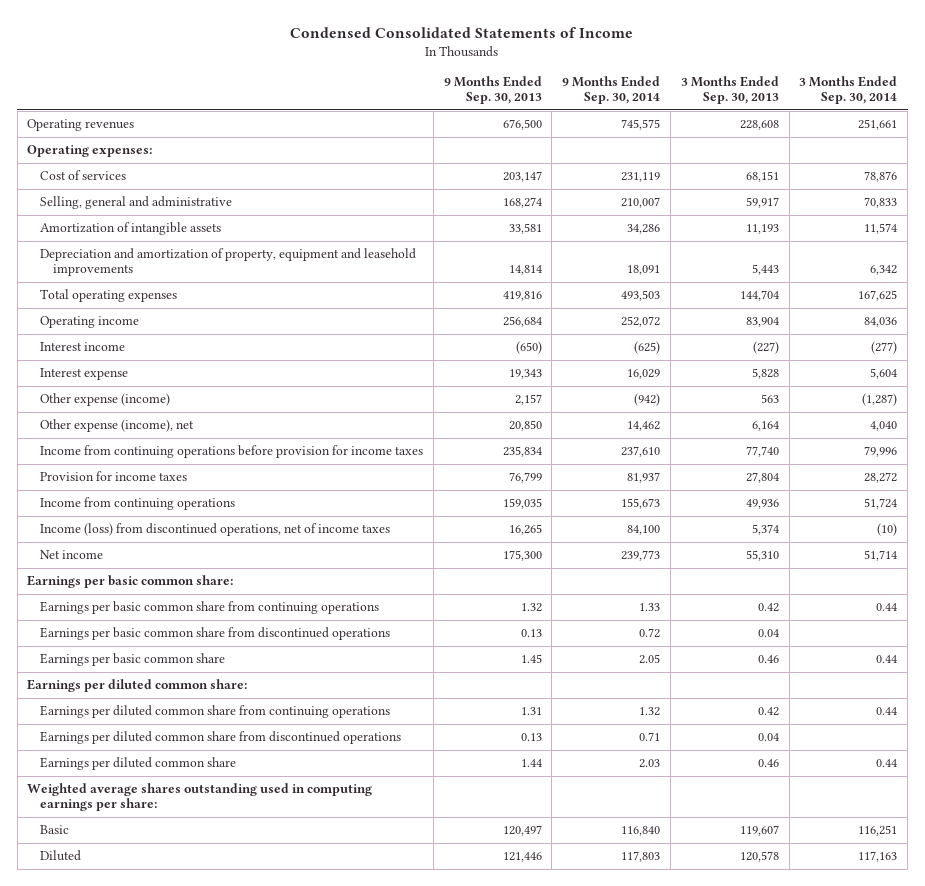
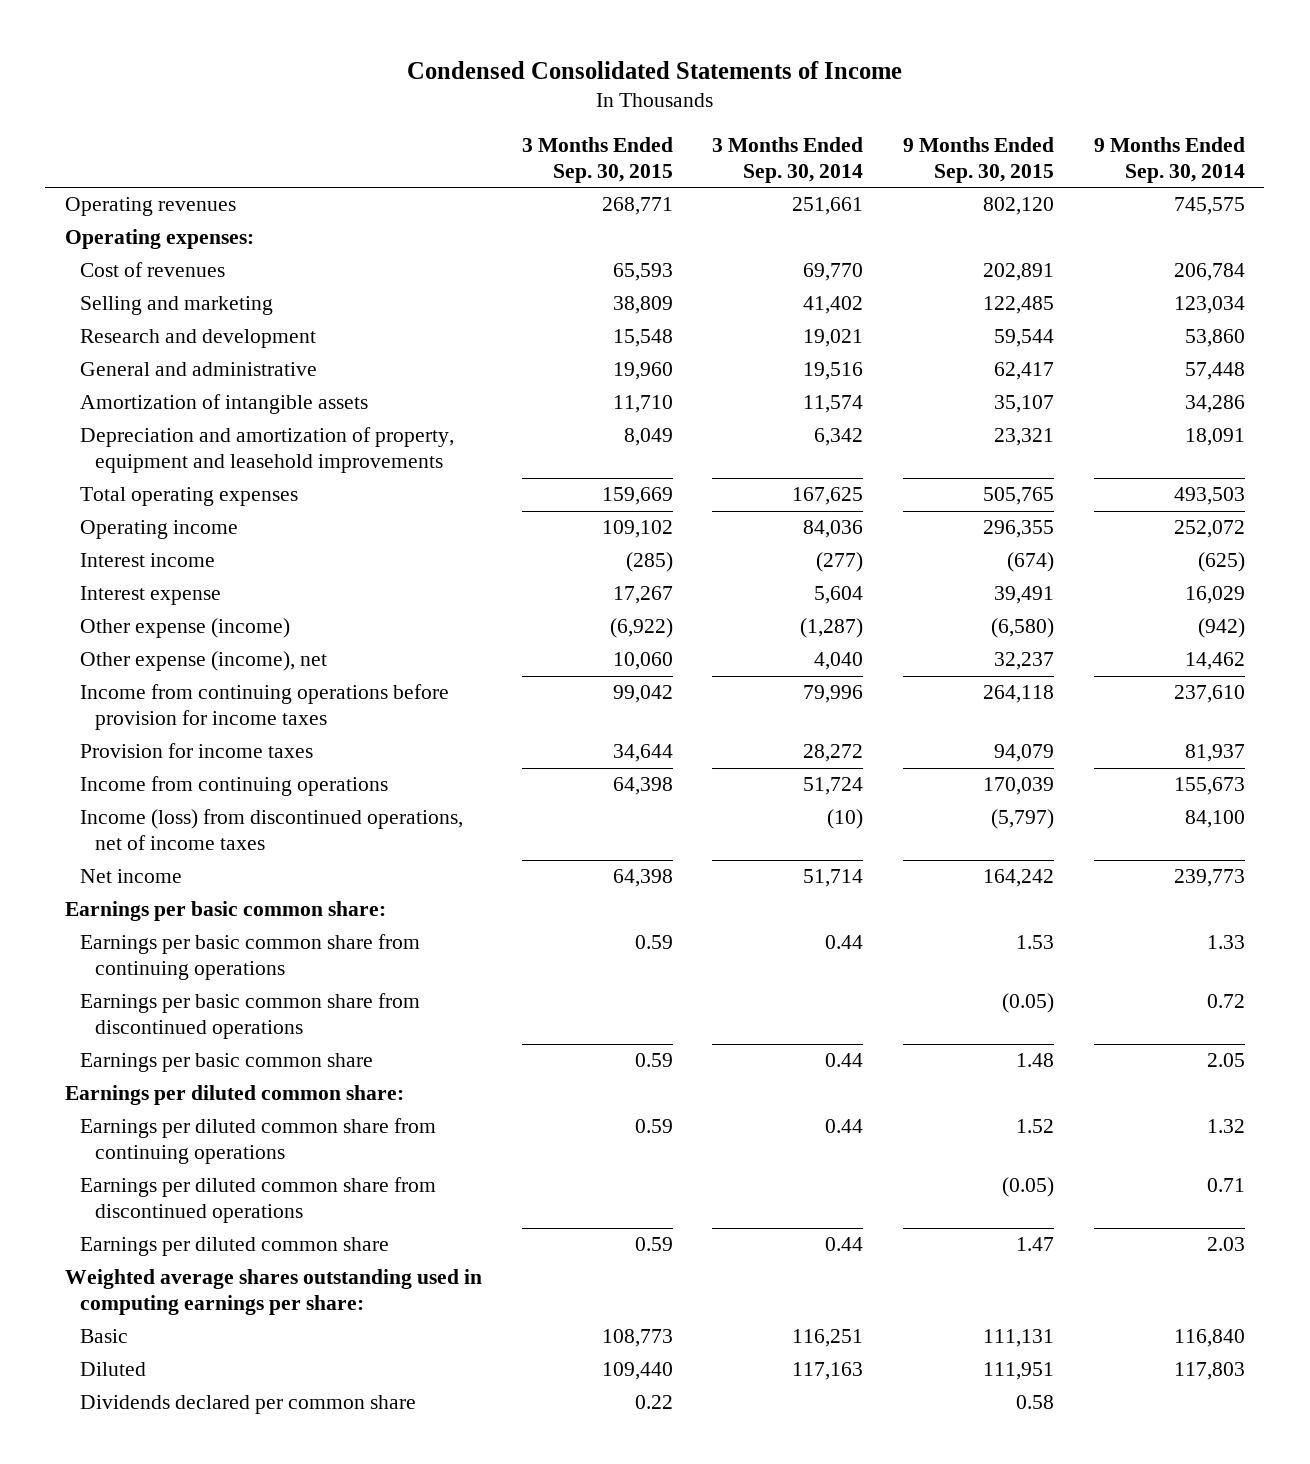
- | 9 Months Ended Sep. 30, 2013 | 9 Months Ended Sep. 30, 2014 | 3 Months Ended Sep. 30, 2013 | 3 Months Ended Sep. 30, 2014
+ | 3 Months Ended Sep. 30, 2015 | 3 Months Ended Sep. 30, 2014 | 9 Months Ended Sep. 30, 2015 | 9 Months Ended Sep. 30, 2014
- Cost of services | 203,147 | 231,119 | 68,151 | 78,876
- Selling, general and administrative | 168,274 | 210,007 | 59,917 | 70,833
+ Cost of revenues | 65,593 | 69,770 | 202,891 | 206,784
+ Selling and marketing | 38,809 | 41,402 | 122,485 | 123,034
+ Research and development | 15,548 | 19,021 | 59,544 | 53,860
+ General and administrative | 19,960 | 19,516 | 62,417 | 57,448
+ Dividends declared per common share | 0.22 | | 0.58 |

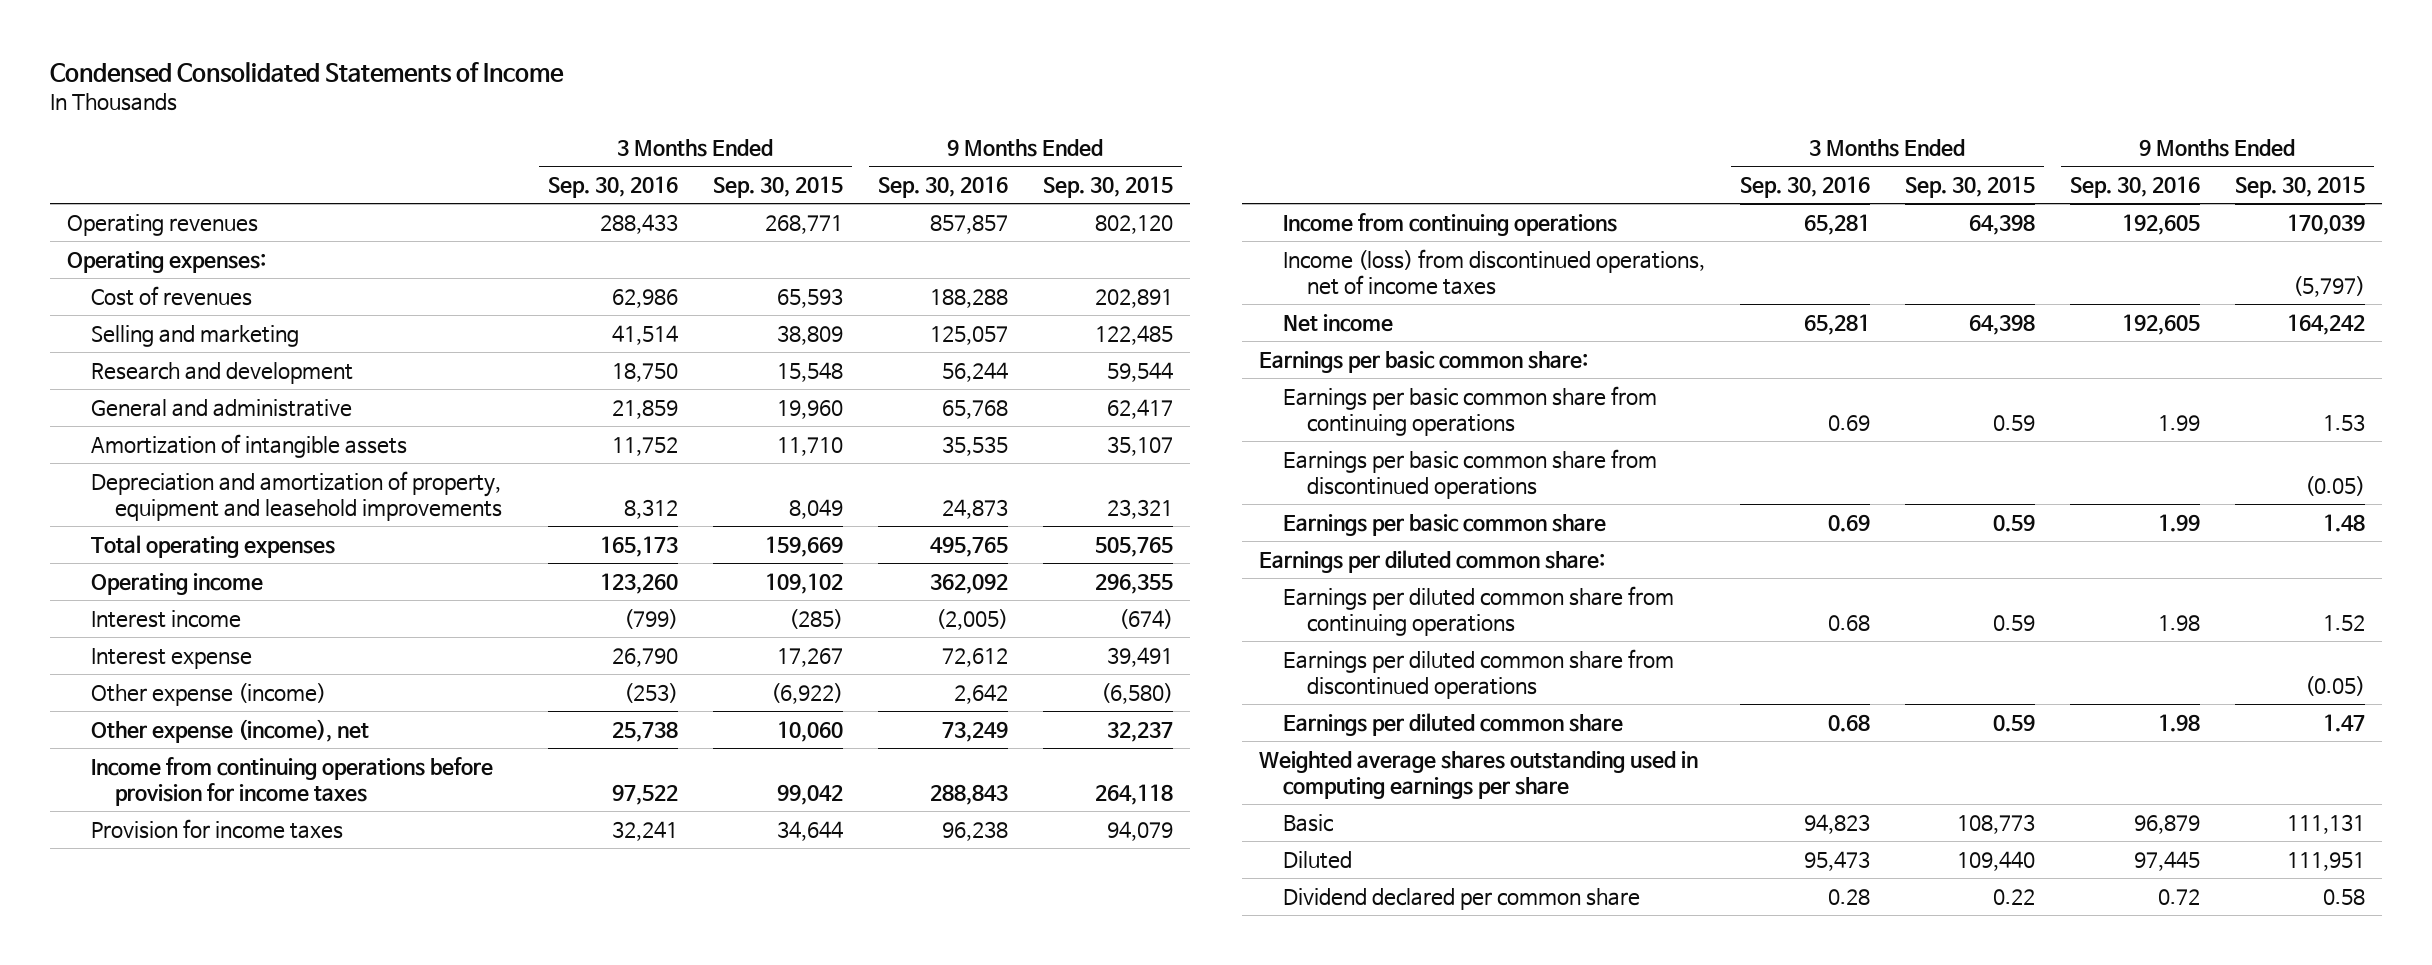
- | 3 Months Ended Sep. 30, 2015 | 3 Months Ended Sep. 30, 2014 | 9 Months Ended Sep. 30, 2015 | 9 Months Ended Sep. 30, 2014
+ | 3 Months Ended Sep. 30, 2016 | 3 Months Ended Sep. 30, 2015 | 9 Months Ended Sep. 30, 2016 | 9 Months Ended Sep. 30, 2015
- Weighted average shares outstanding used in computing earnings per share:
+ Weighted average shares outstanding used in computing earnings per share
- Dividends declared per common share | 0.22 | | 0.58 |
+ Dividend declared per common share | 0.28 | 0.22 | 0.72 | 0.58

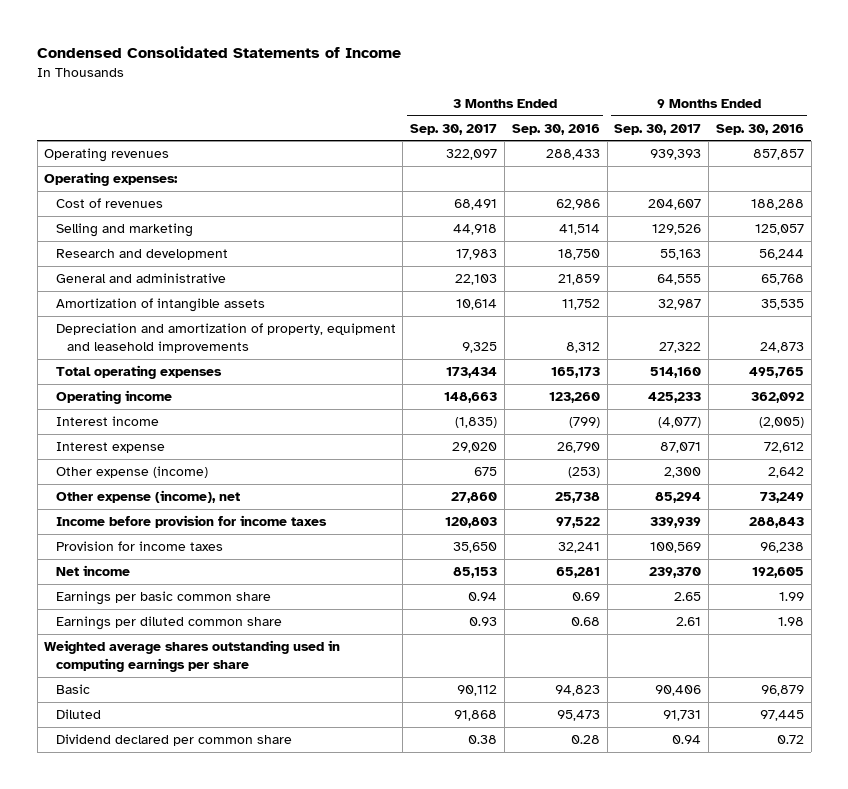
- | 3 Months Ended Sep. 30, 2016 | 3 Months Ended Sep. 30, 2015 | 9 Months Ended Sep. 30, 2016 | 9 Months Ended Sep. 30, 2015
+ | 3 Months Ended Sep. 30, 2017 | 3 Months Ended Sep. 30, 2016 | 9 Months Ended Sep. 30, 2017 | 9 Months Ended Sep. 30, 2016
- Income from continuing operations before provision for income taxes | 97,522 | 99,042 | 288,843 | 264,118
+ Income before provision for income taxes | 120,803 | 97,522 | 339,939 | 288,843
- Income from continuing operations | 65,281 | 64,398 | 192,605 | 170,039
- Income (loss) from discontinued operations, net of income taxes | | | | (5,797)
- Earnings per basic common share:
- Earnings per basic common share from continuing operations | 0.69 | 0.59 | 1.99 | 1.53
- Earnings per basic common share from discontinued operations | | | | (0.05)
- Earnings per diluted common share:
- Earnings per diluted common share from continuing operations | 0.68 | 0.59 | 1.98 | 1.52
- Earnings per diluted common share from discontinued operations | | | | (0.05)

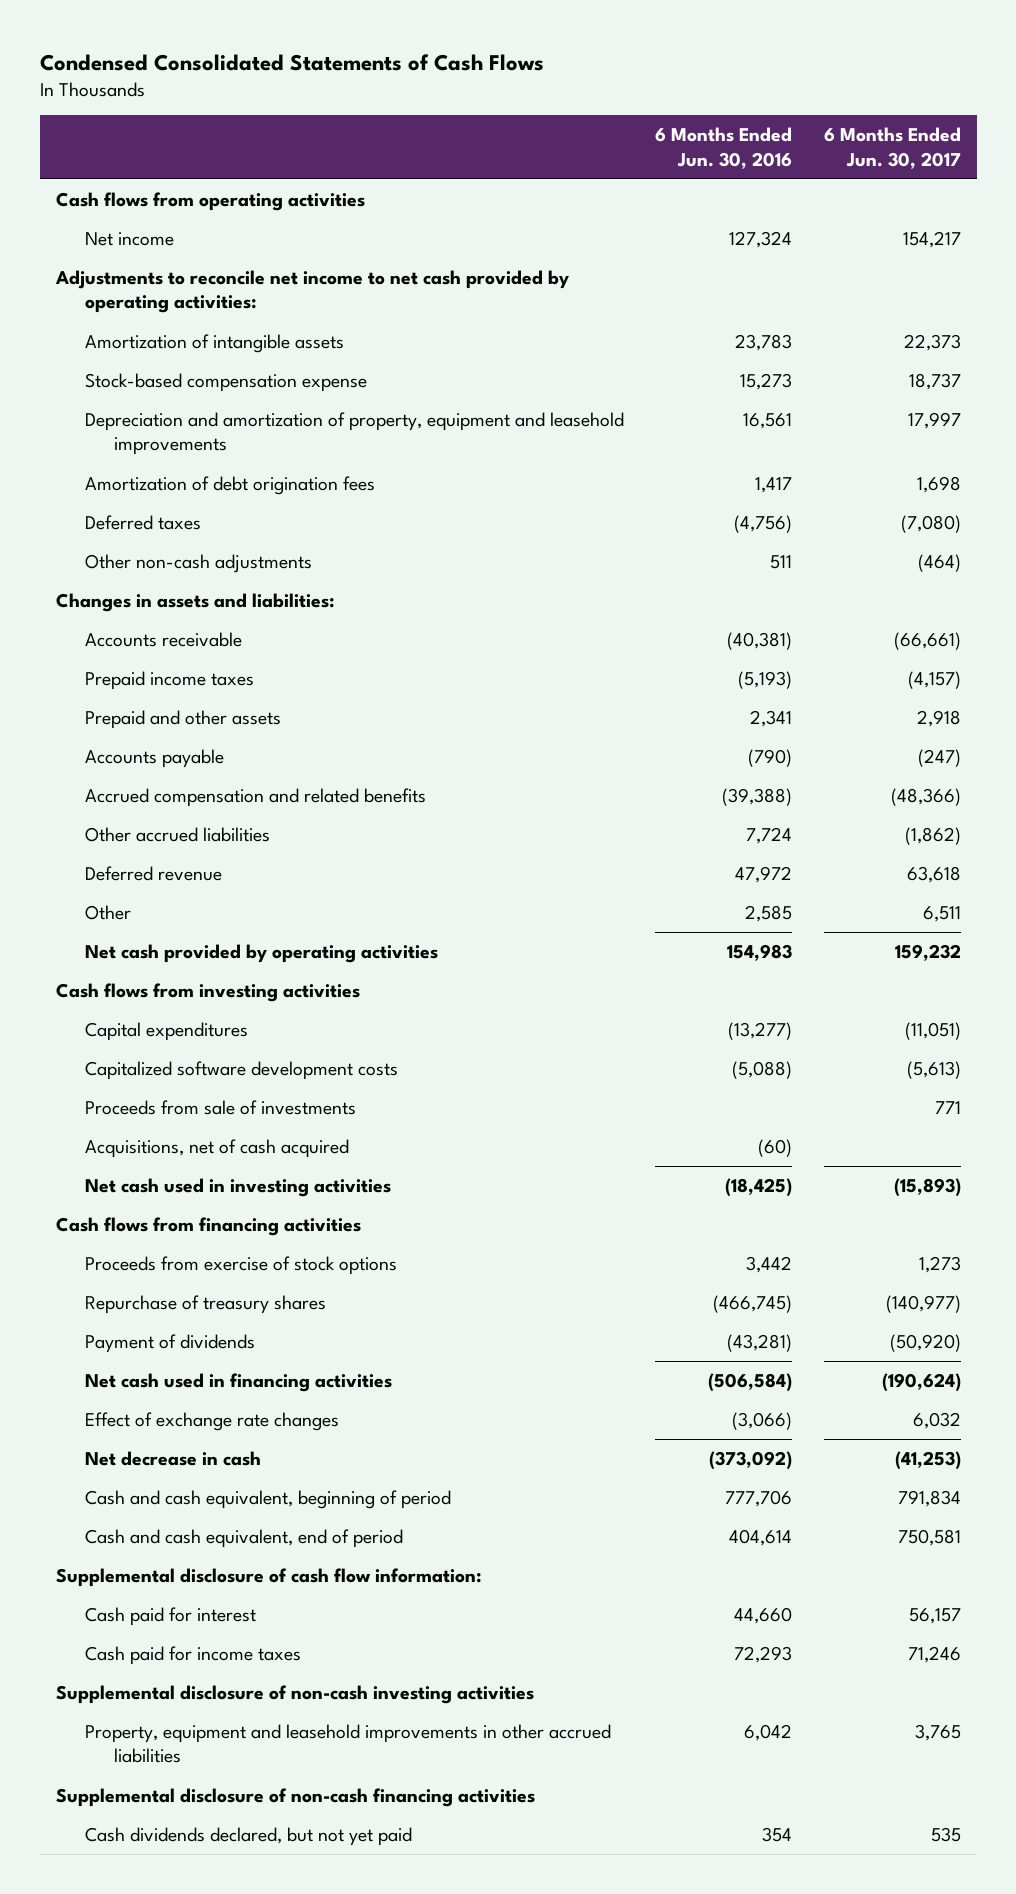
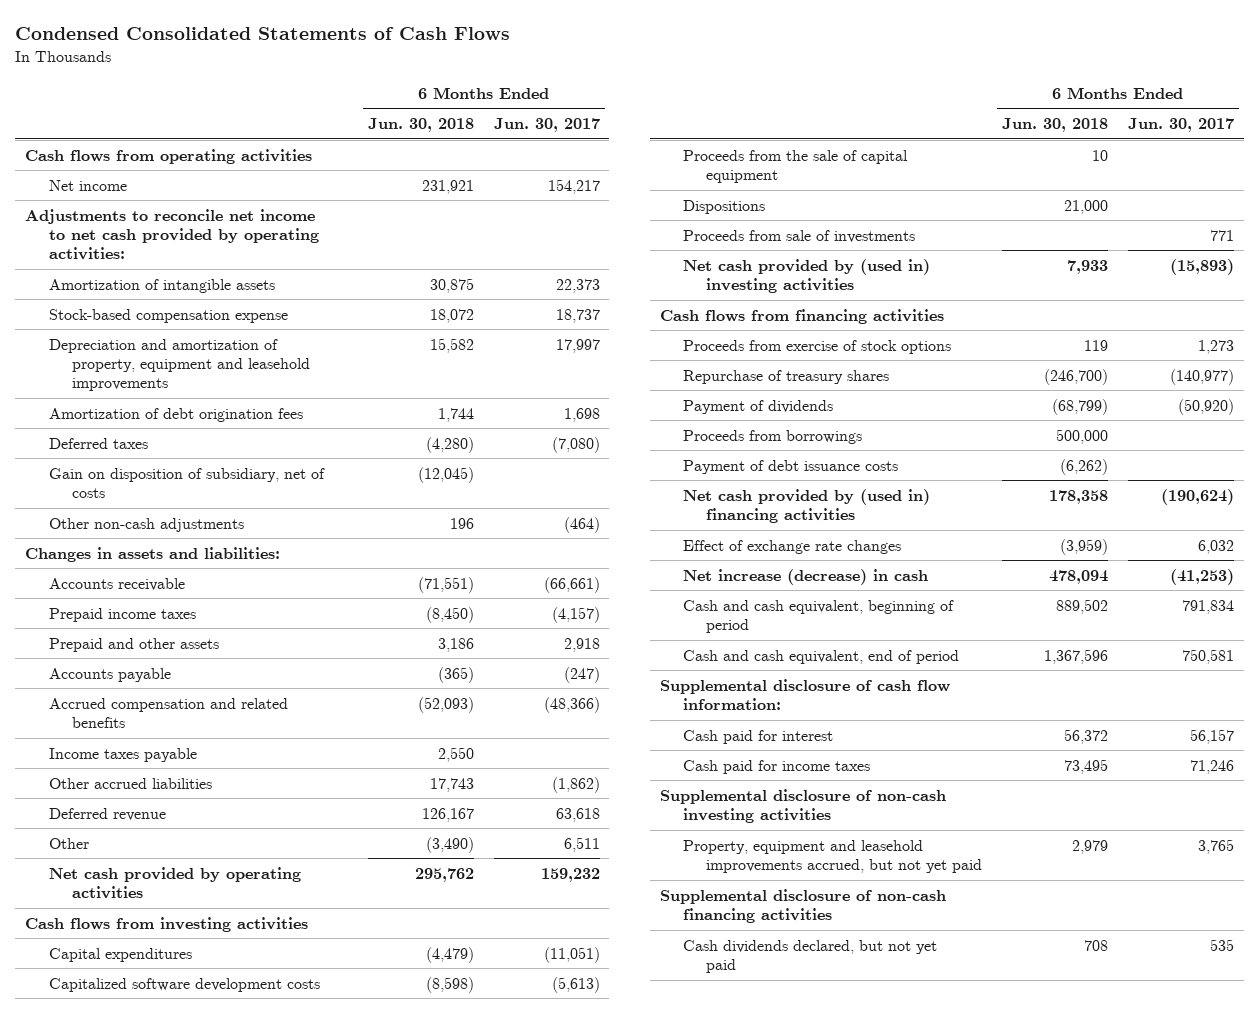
- | 6 Months Ended Jun. 30, 2016 | 6 Months Ended Jun. 30, 2017
+ | 6 Months Ended Jun. 30, 2018 | 6 Months Ended Jun. 30, 2017
+ Gain on disposition of subsidiary, net of costs | (12,045) |
+ Income taxes payable | 2,550 |
+ Proceeds from the sale of capital equipment | 10 |
+ Dispositions | 21,000 |
- Acquisitions, net of cash acquired | (60) |
- Net cash used in investing activities | (18,425) | (15,893)
+ Net cash provided by (used in) investing activities | 7,933 | (15,893)
- Net cash used in financing activities | (506,584) | (190,624)
+ Proceeds from borrowings | 500,000 |
+ Payment of debt issuance costs | (6,262) |
+ Net cash provided by (used in) financing activities | 178,358 | (190,624)
- Net decrease in cash | (373,092) | (41,253)
+ Net increase (decrease) in cash | 478,094 | (41,253)
- Property, equipment and leasehold improvements in other accrued liabilities | 6,042 | 3,765
+ Property, equipment and leasehold improvements accrued, but not yet paid | 2,979 | 3,765

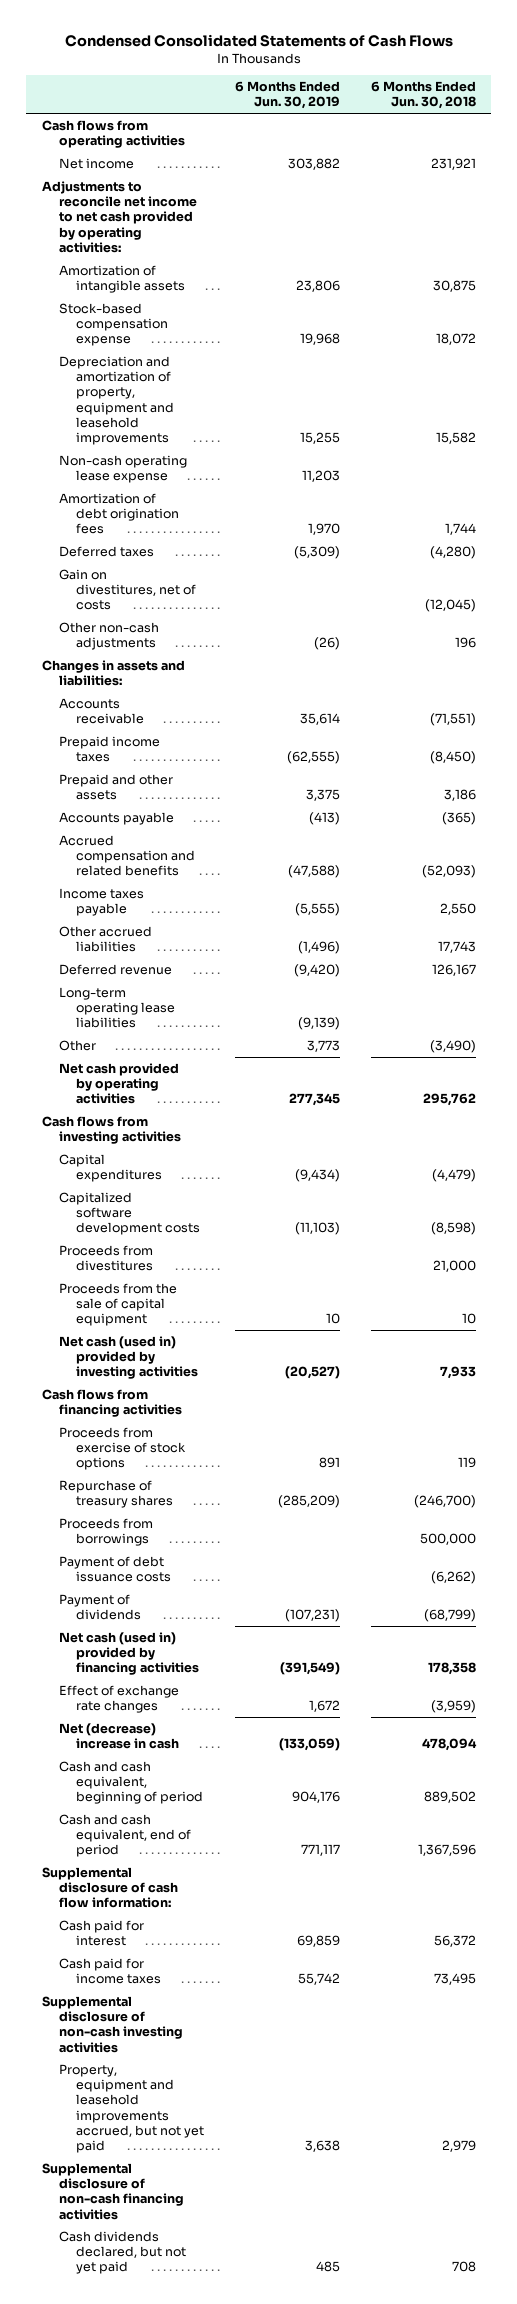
- | 6 Months Ended Jun. 30, 2018 | 6 Months Ended Jun. 30, 2017
+ | 6 Months Ended Jun. 30, 2019 | 6 Months Ended Jun. 30, 2018
+ Non-cash operating lease expense | 11,203 |
- Gain on disposition of subsidiary, net of costs | (12,045) |
+ Gain on divestitures, net of costs | | (12,045)
+ Long-term operating lease liabilities | (9,139) |
+ Proceeds from divestitures | | 21,000
- Dispositions | 21,000 |
- Proceeds from sale of investments | | 771
- Net cash provided by (used in) investing activities | 7,933 | (15,893)
+ Net cash (used in) provided by investing activities | (20,527) | 7,933
- Net cash provided by (used in) financing activities | 178,358 | (190,624)
moved down: Payment of dividends | (107,231) | (68,799)
+ Net cash (used in) provided by financing activities | (391,549) | 178,358
- Net increase (decrease) in cash | 478,094 | (41,253)
+ Net (decrease) increase in cash | (133,059) | 478,094

